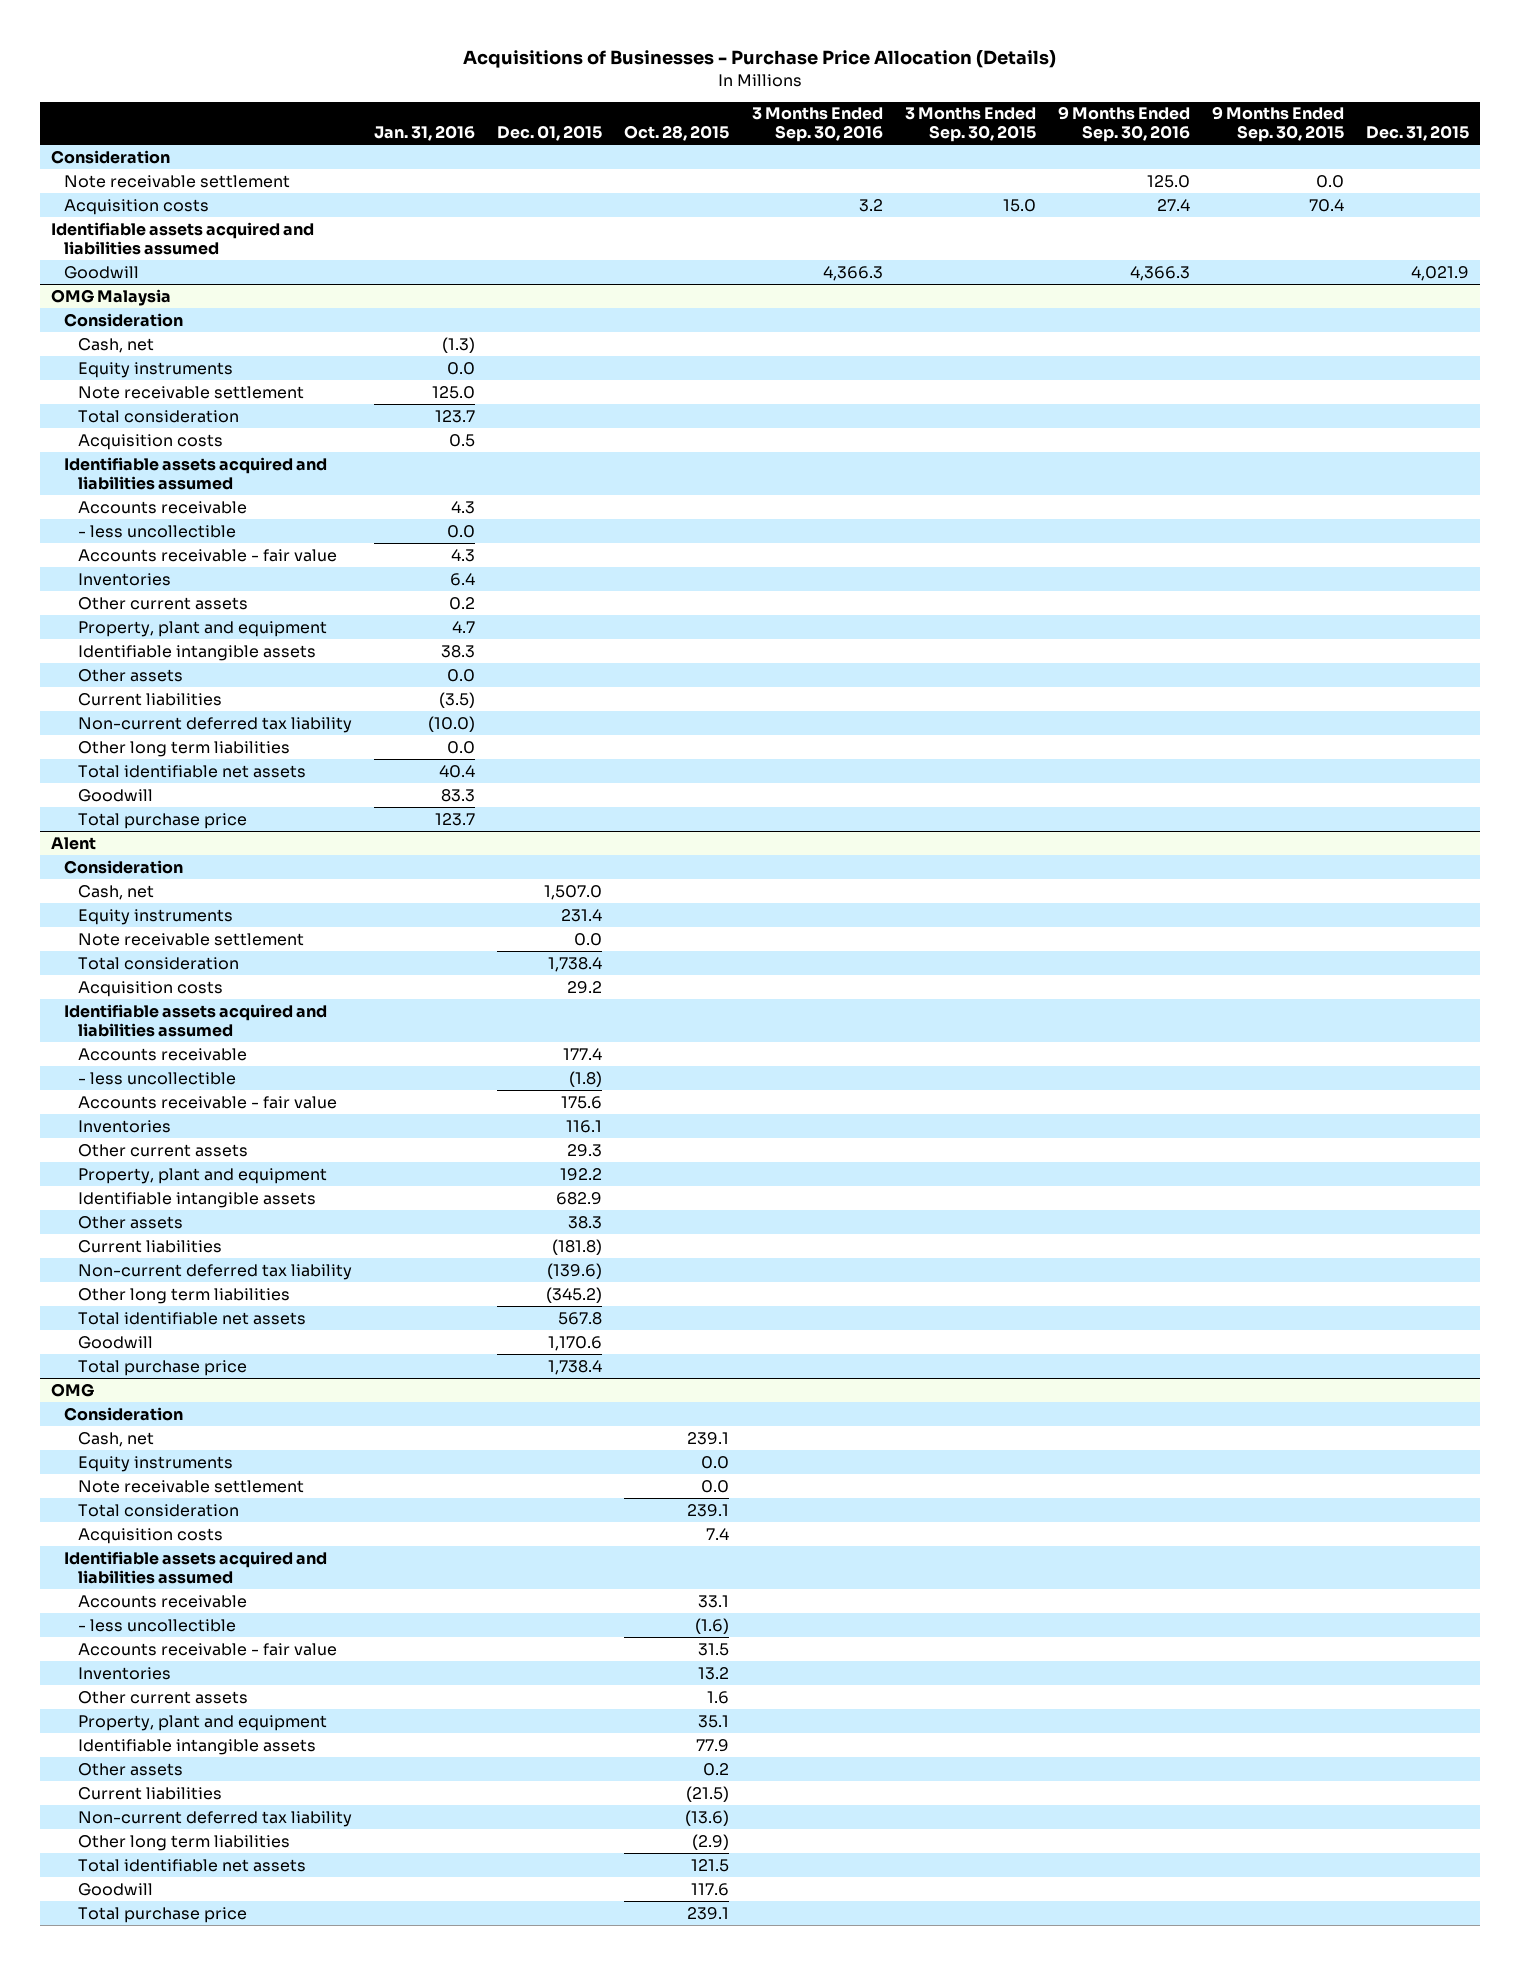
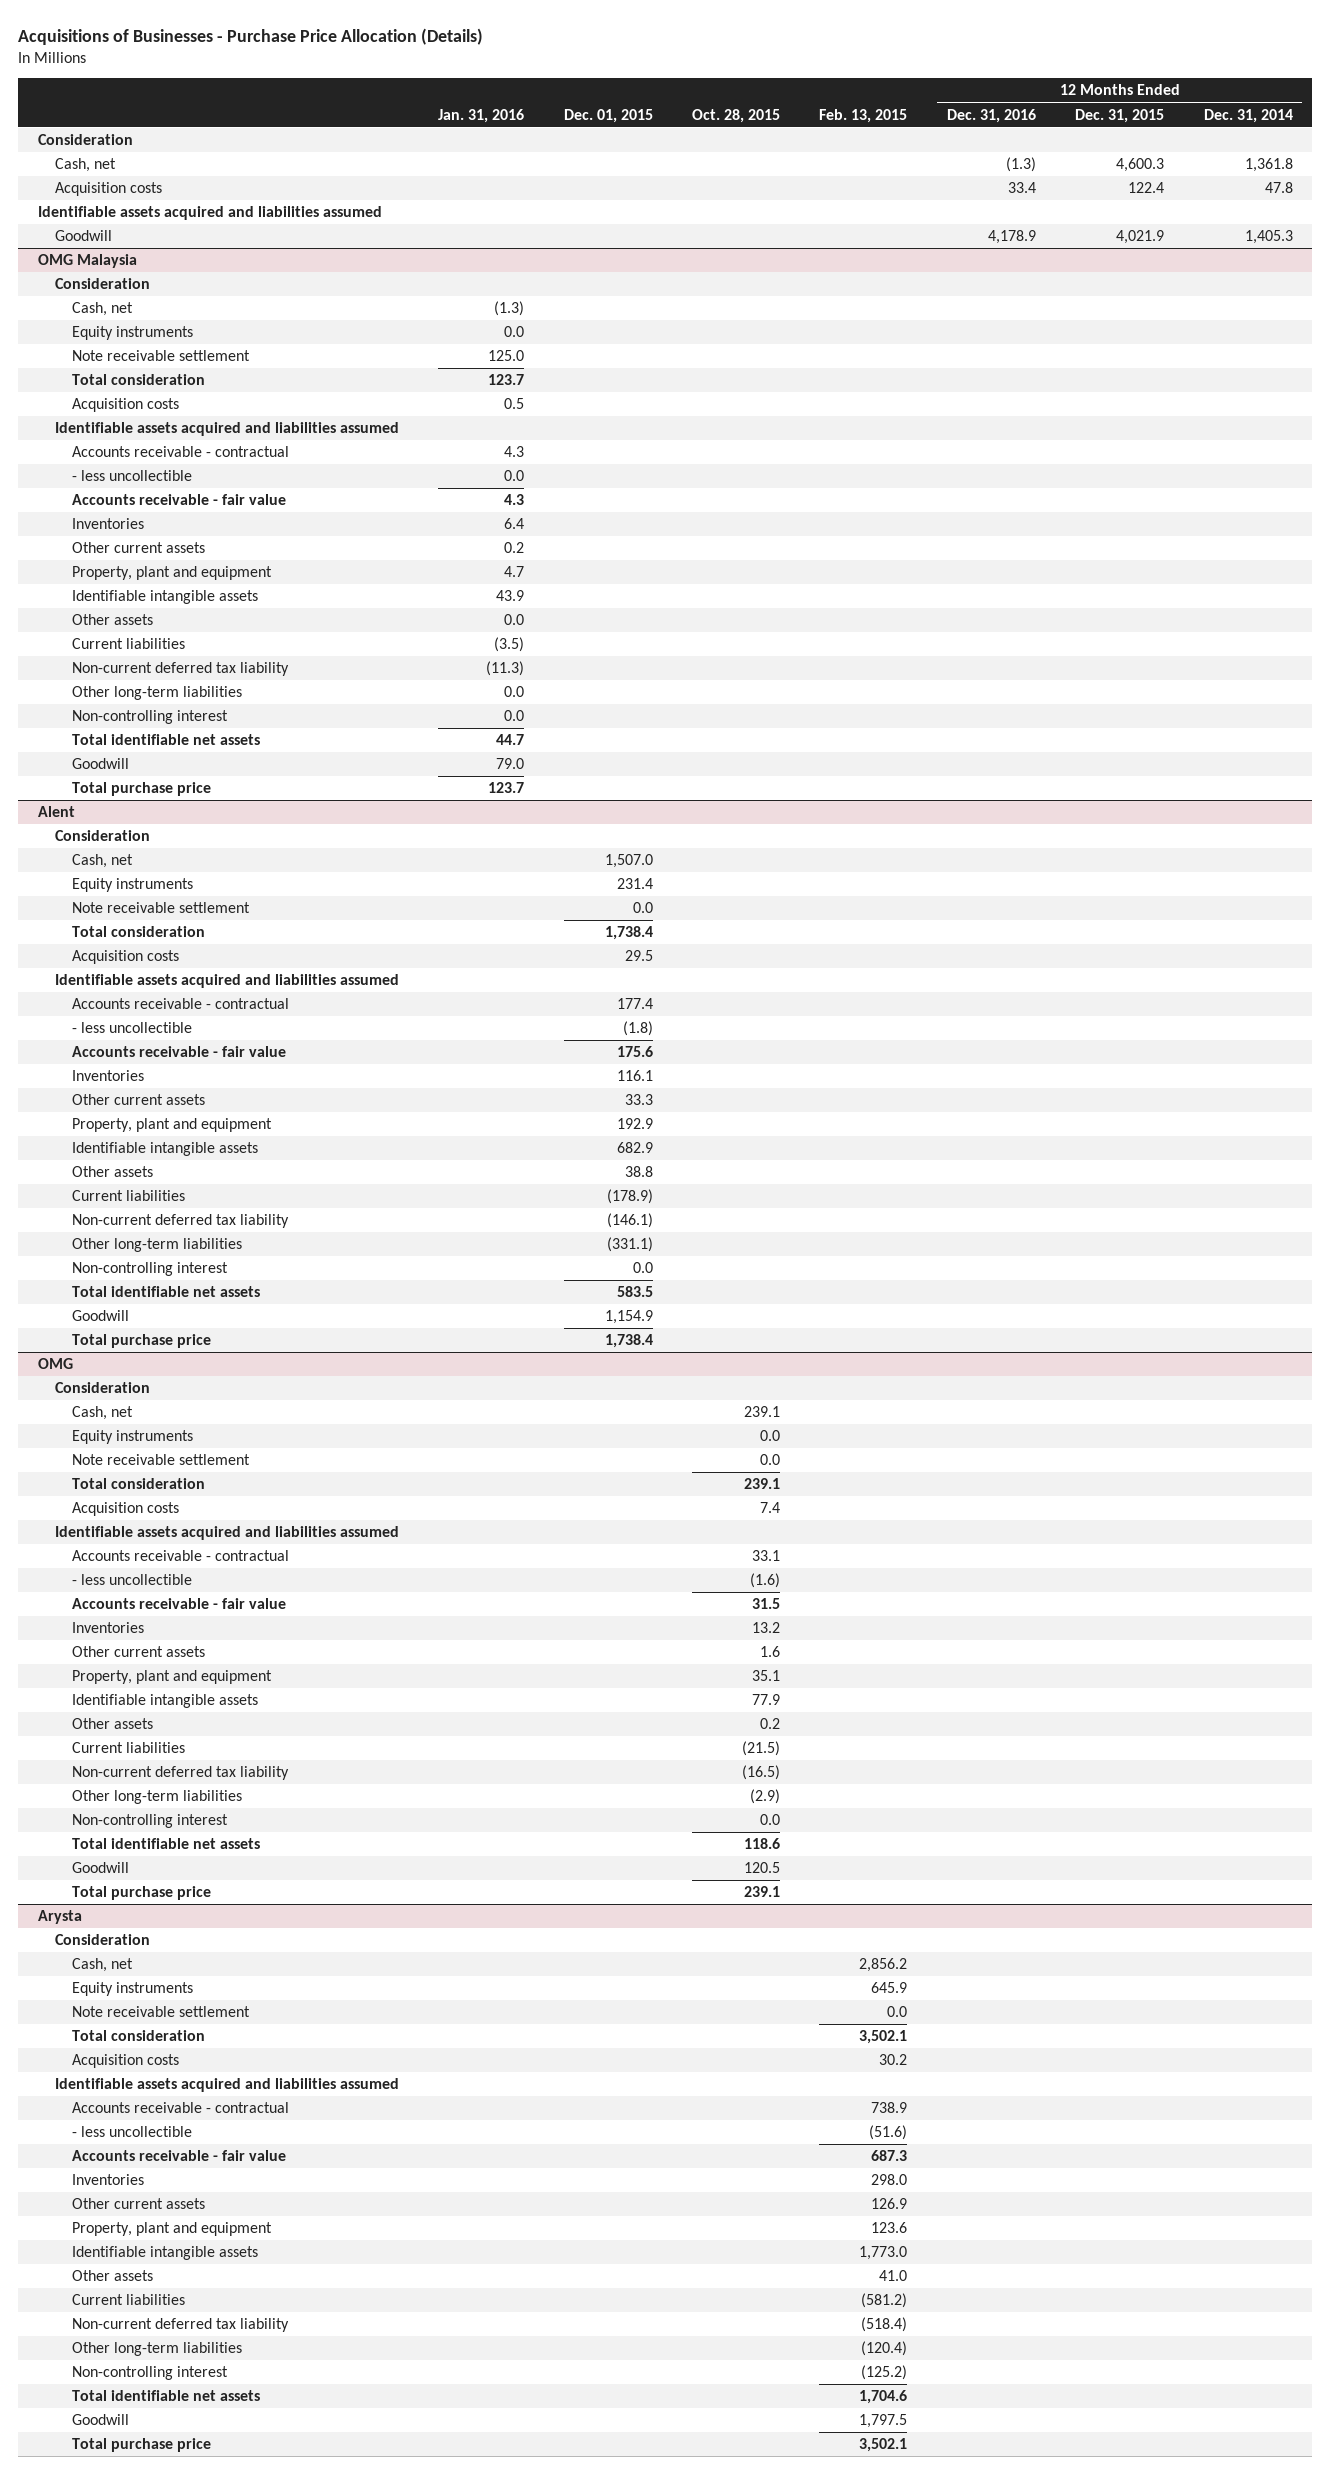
- | Jan. 31, 2016 | Dec. 01, 2015 | Oct. 28, 2015 | 3 Months Ended Sep. 30, 2016 | 3 Months Ended Sep. 30, 2015 | 9 Months Ended Sep. 30, 2016 | 9 Months Ended Sep. 30, 2015 | Dec. 31, 2015
+ | Jan. 31, 2016 | Dec. 01, 2015 | Oct. 28, 2015 | Feb. 13, 2015 | 12 Months Ended Dec. 31, 2016 | 12 Months Ended Dec. 31, 2015 | 12 Months Ended Dec. 31, 2014
- Note receivable settlement | | | | | | 125.0 | 0.0 |
+ Cash, net | | | | | (1.3) | 4,600.3 | 1,361.8
@ OMG Malaysia
- Accounts receivable | 4.3 | | | | | | |
+ Accounts receivable - contractual | 4.3 | | | | | |
- Identifiable intangible assets | 38.3 | | | | | | |
+ Identifiable intangible assets | 43.9 | | | | | |
- Non-current deferred tax liability | (10.0) | | | | | | |
- Other long term liabilities | 0.0 | | | | | | |
- Total identifiable net assets | 40.4 | | | | | | |
- Goodwill | 83.3 | | | | | | |
+ Non-current deferred tax liability | (11.3) | | | | | |
+ Other long-term liabilities | 0.0 | | | | | |
+ Non-controlling interest | 0.0 | | | | | |
+ Total identifiable net assets | 44.7 | | | | | |
+ Goodwill | 79.0 | | | | | |
@ Alent
- Acquisition costs | | 29.2 | | | | | |
+ Acquisition costs | | 29.5 | | | | |
- Accounts receivable | | 177.4 | | | | | |
+ Accounts receivable - contractual | | 177.4 | | | | |
- Other current assets | | 29.3 | | | | | |
- Property, plant and equipment | | 192.2 | | | | | |
+ Other current assets | | 33.3 | | | | |
+ Property, plant and equipment | | 192.9 | | | | |
- Other assets | | 38.3 | | | | | |
- Current liabilities | | (181.8) | | | | | |
- Non-current deferred tax liability | | (139.6) | | | | | |
- Other long term liabilities | | (345.2) | | | | | |
- Total identifiable net assets | | 567.8 | | | | | |
- Goodwill | | 1,170.6 | | | | | |
+ Other assets | | 38.8 | | | | |
+ Current liabilities | | (178.9) | | | | |
+ Non-current deferred tax liability | | (146.1) | | | | |
+ Other long-term liabilities | | (331.1) | | | | |
+ Non-controlling interest | | 0.0 | | | | |
+ Total identifiable net assets | | 583.5 | | | | |
+ Goodwill | | 1,154.9 | | | | |
@ OMG
- Accounts receivable | | | 33.1 | | | | |
+ Accounts receivable - contractual | | | 33.1 | | | |
- Non-current deferred tax liability | | | (13.6) | | | | |
- Other long term liabilities | | | (2.9) | | | | |
- Total identifiable net assets | | | 121.5 | | | | |
- Goodwill | | | 117.6 | | | | |
+ Non-current deferred tax liability | | | (16.5) | | | |
+ Other long-term liabilities | | | (2.9) | | | |
+ Non-controlling interest | | | 0.0 | | | |
+ Total identifiable net assets | | | 118.6 | | | |
+ Goodwill | | | 120.5 | | | |
+ Arysta
+ Consideration
+ Cash, net | | | | 2,856.2 | | |
+ Equity instruments | | | | 645.9 | | |
+ Note receivable settlement | | | | 0.0 | | |
+ Total consideration | | | | 3,502.1 | | |
+ Acquisition costs | | | | 30.2 | | |
+ Identifiable assets acquired and liabilities assumed
+ Accounts receivable - contractual | | | | 738.9 | | |
+ - less uncollectible | | | | (51.6) | | |
+ Accounts receivable - fair value | | | | 687.3 | | |
+ Inventories | | | | 298.0 | | |
+ Other current assets | | | | 126.9 | | |
+ Property, plant and equipment | | | | 123.6 | | |
+ Identifiable intangible assets | | | | 1,773.0 | | |
+ Other assets | | | | 41.0 | | |
+ Current liabilities | | | | (581.2) | | |
+ Non-current deferred tax liability | | | | (518.4) | | |
+ Other long-term liabilities | | | | (120.4) | | |
+ Non-controlling interest | | | | (125.2) | | |
+ Total identifiable net assets | | | | 1,704.6 | | |
+ Goodwill | | | | 1,797.5 | | |
+ Total purchase price | | | | 3,502.1 | | |

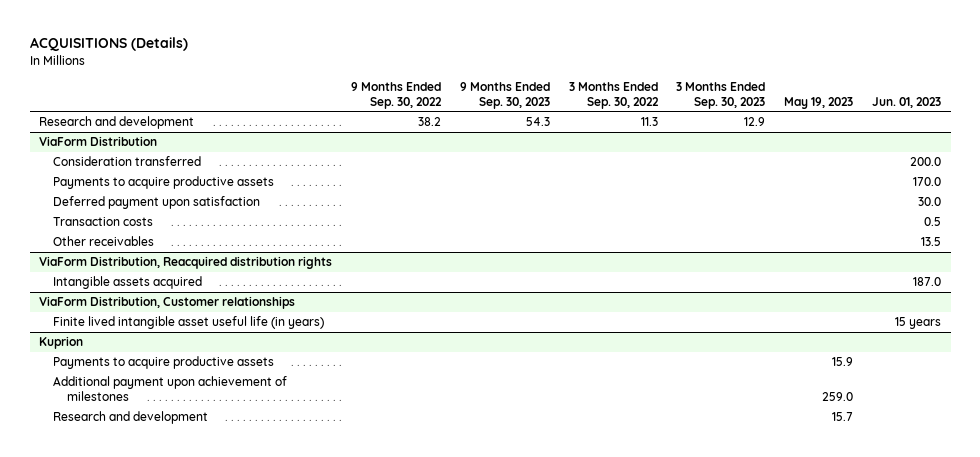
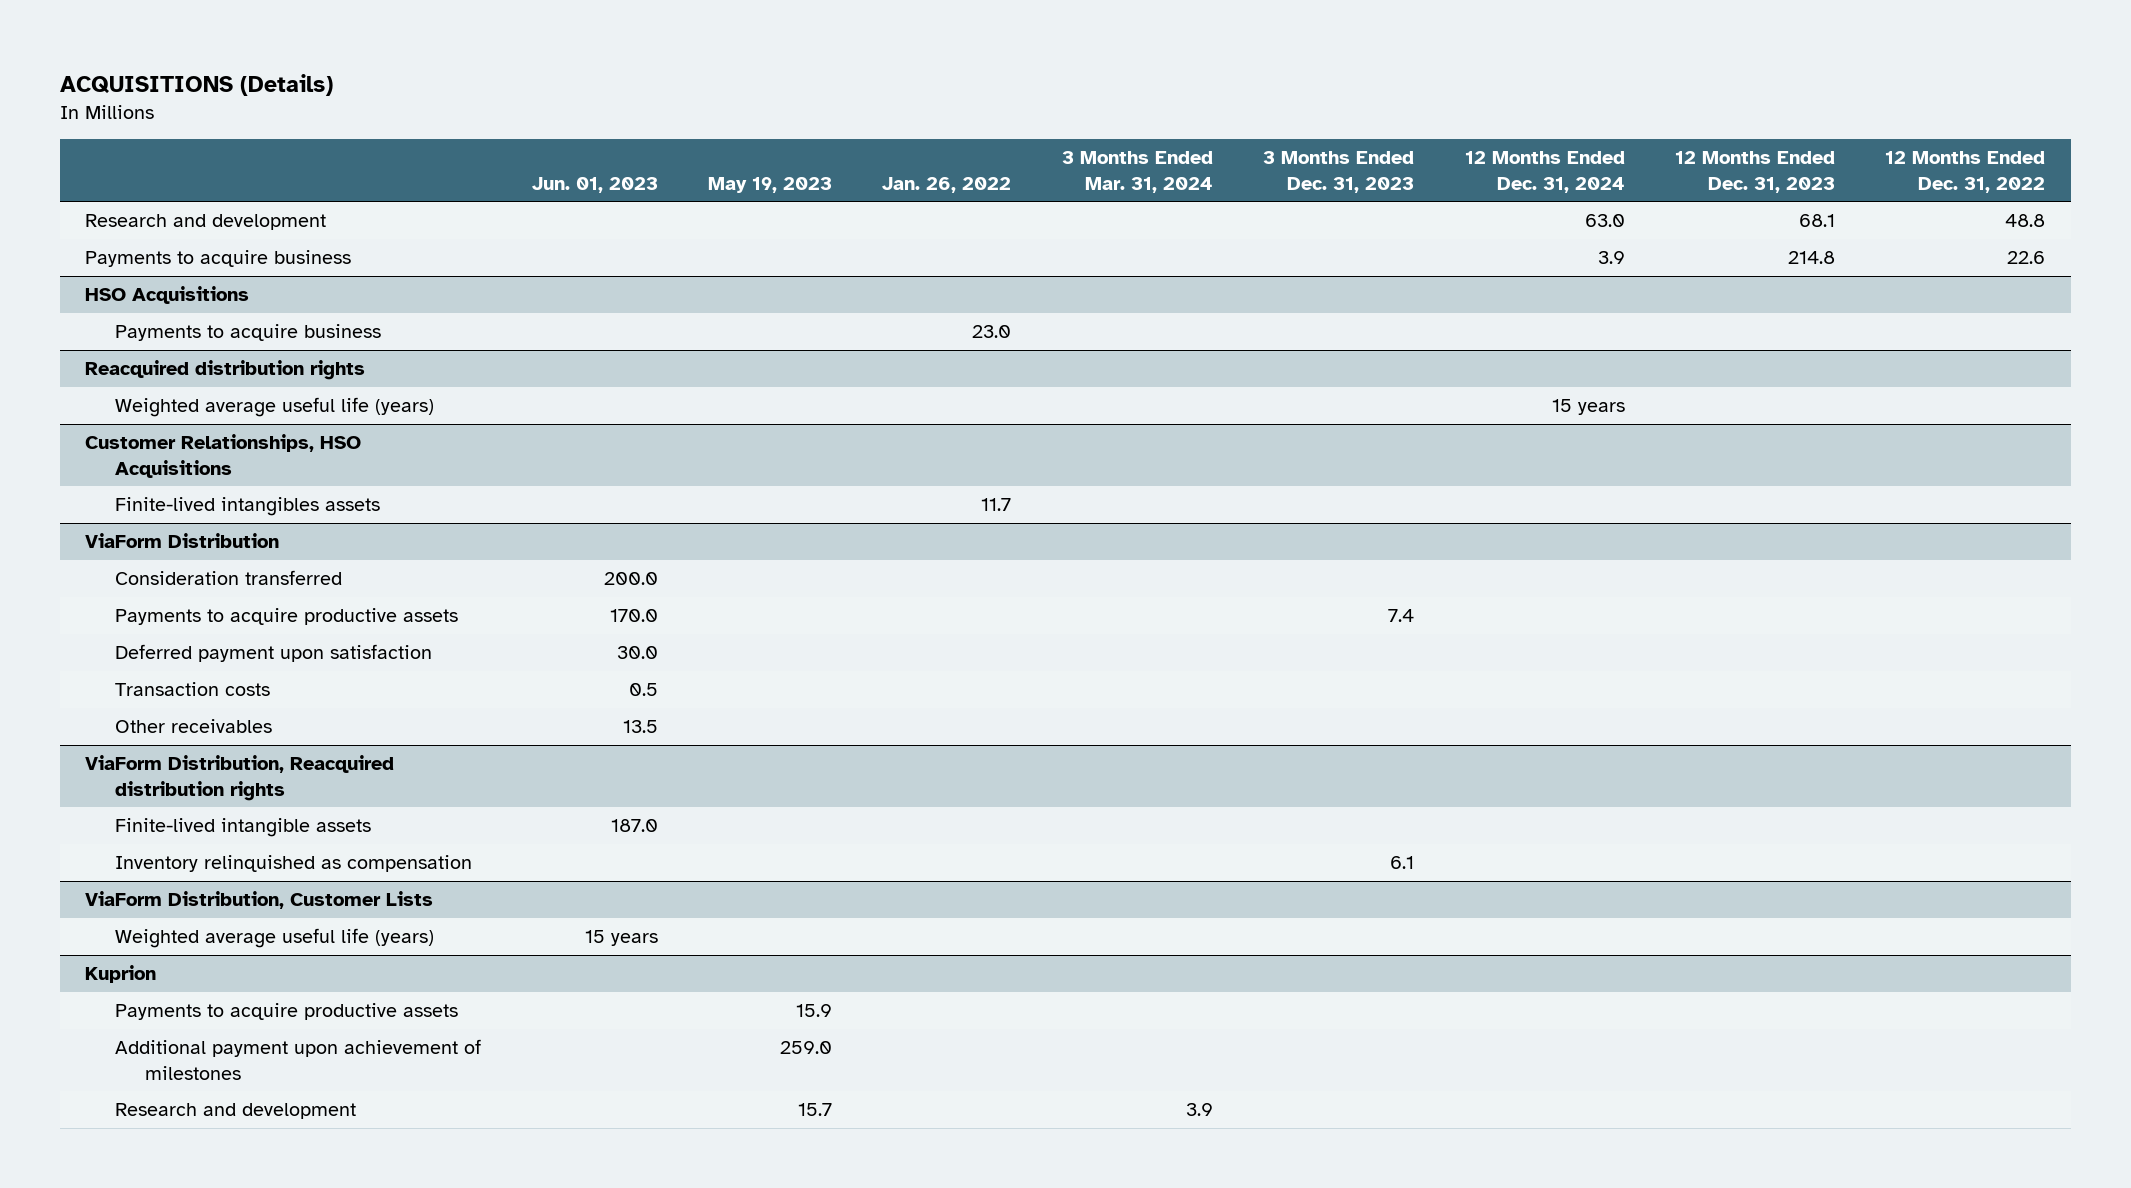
- | 9 Months Ended Sep. 30, 2022 | 9 Months Ended Sep. 30, 2023 | 3 Months Ended Sep. 30, 2022 | 3 Months Ended Sep. 30, 2023 | May 19, 2023 | Jun. 01, 2023
+ | Jun. 01, 2023 | May 19, 2023 | Jan. 26, 2022 | 3 Months Ended Mar. 31, 2024 | 3 Months Ended Dec. 31, 2023 | 12 Months Ended Dec. 31, 2024 | 12 Months Ended Dec. 31, 2023 | 12 Months Ended Dec. 31, 2022
+ Payments to acquire business | | | | | | 3.9 | 214.8 | 22.6
+ HSO Acquisitions
+ Payments to acquire business | | | 23.0 | | | | |
+ Reacquired distribution rights
+ Weighted average useful life (years) | | | | | | 15 years | |
+ Customer Relationships, HSO Acquisitions
+ Finite-lived intangibles assets | | | 11.7 | | | | |
@ ViaForm Distribution, Reacquired distribution rights
- Intangible assets acquired | | | | | | 187.0
- ViaForm Distribution, Customer relationships
- Finite lived intangible asset useful life (in years) | | | | | | 15 years
@ ViaForm Distribution, Reacquired distribution rights
+ Finite-lived intangible assets | 187.0 | | | | | | |
+ Inventory relinquished as compensation | | | | | 6.1 | | |
+ ViaForm Distribution, Customer Lists
+ Weighted average useful life (years) | 15 years | | | | | | |

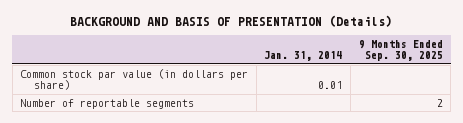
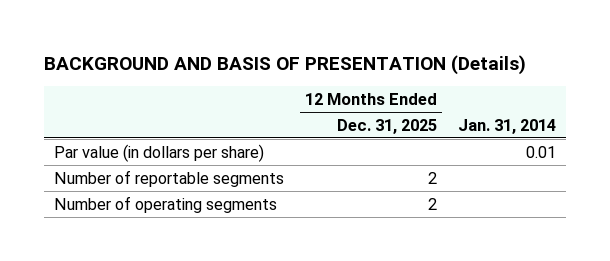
- | Jan. 31, 2014 | 9 Months Ended Sep. 30, 2025
+ | 12 Months Ended Dec. 31, 2025 | Jan. 31, 2014
- Common stock par value (in dollars per share) | 0.01 |
+ Par value (in dollars per share) | | 0.01
+ Number of operating segments | 2 |

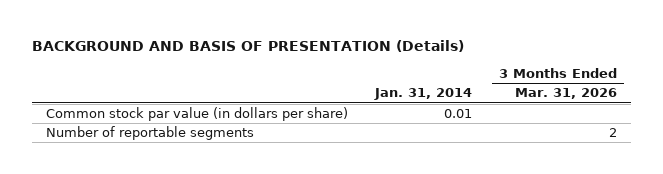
- | 12 Months Ended Dec. 31, 2025 | Jan. 31, 2014
+ | Jan. 31, 2014 | 3 Months Ended Mar. 31, 2026
- Par value (in dollars per share) | | 0.01
+ Common stock par value (in dollars per share) | 0.01 |
- Number of operating segments | 2 |

